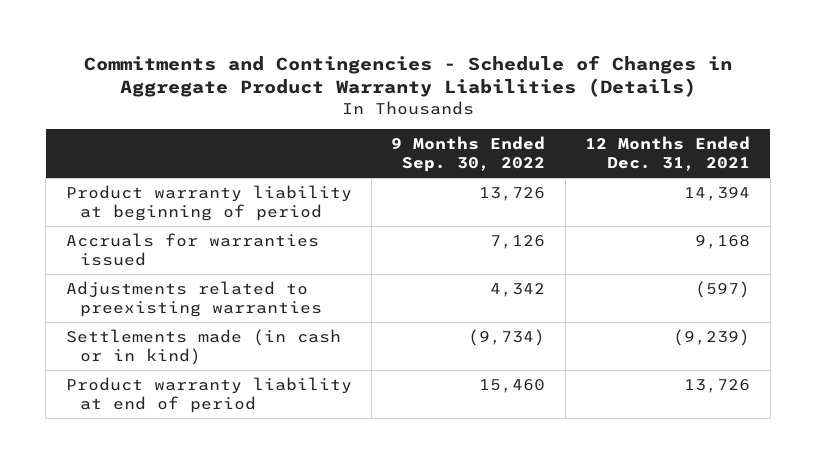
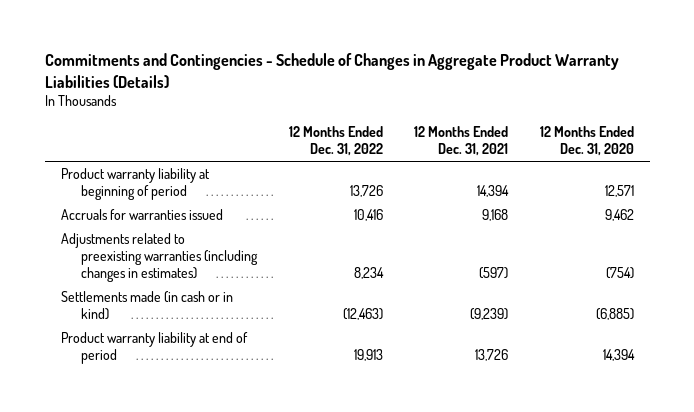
- | 9 Months Ended Sep. 30, 2022 | 12 Months Ended Dec. 31, 2021
+ | 12 Months Ended Dec. 31, 2022 | 12 Months Ended Dec. 31, 2021 | 12 Months Ended Dec. 31, 2020
- Adjustments related to preexisting warranties | 4,342 | (597)
+ Adjustments related to preexisting warranties (including changes in estimates) | 8,234 | (597) | (754)

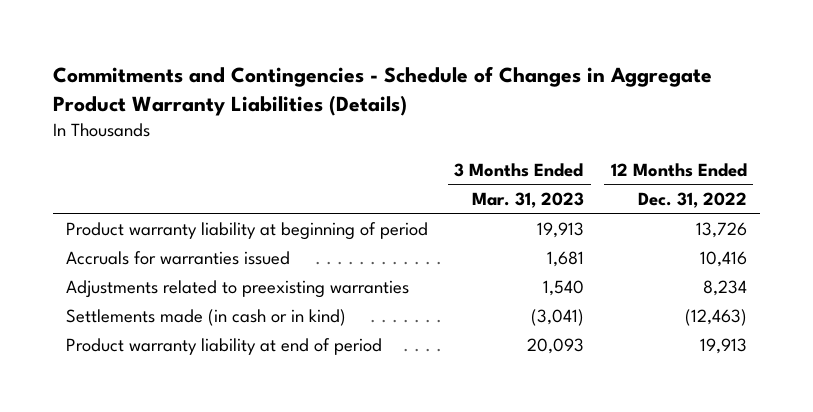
- | 12 Months Ended Dec. 31, 2022 | 12 Months Ended Dec. 31, 2021 | 12 Months Ended Dec. 31, 2020
+ | 3 Months Ended Mar. 31, 2023 | 12 Months Ended Dec. 31, 2022
- Adjustments related to preexisting warranties (including changes in estimates) | 8,234 | (597) | (754)
+ Adjustments related to preexisting warranties | 1,540 | 8,234

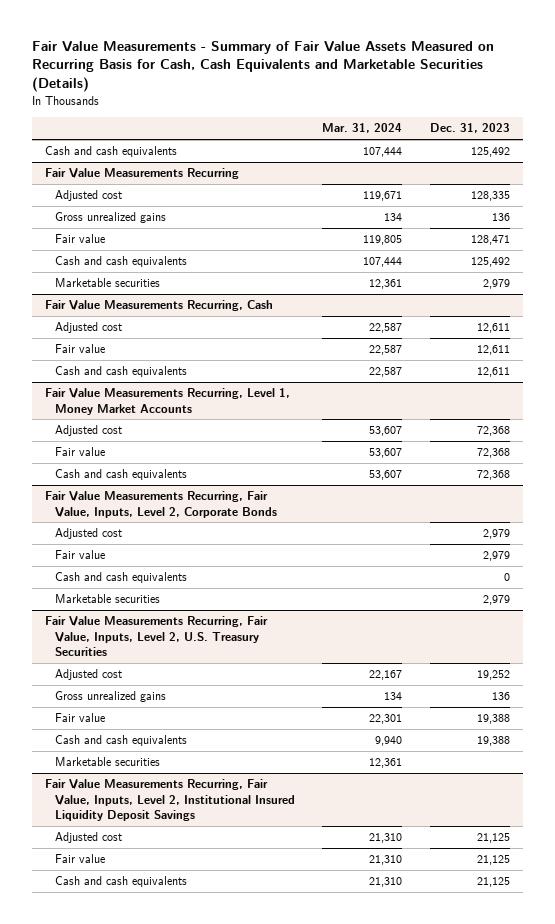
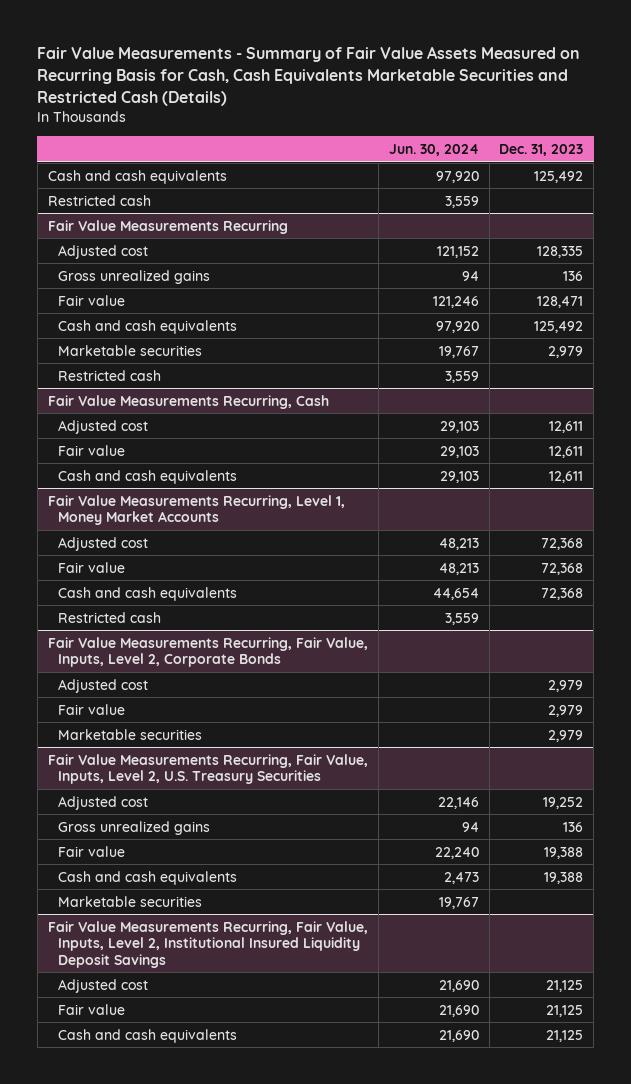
- Fair Value Measurements - Summary of Fair Value Assets Measured on Recurring Basis for Cash, Cash Equivalents and Marketable Securities (Details)
+ Fair Value Measurements - Summary of Fair Value Assets Measured on Recurring Basis for Cash, Cash Equivalents Marketable Securities and Restricted Cash (Details)
- | Mar. 31, 2024 | Dec. 31, 2023
+ | Jun. 30, 2024 | Dec. 31, 2023
+ Restricted cash | 3,559 |
@ Fair Value Measurements Recurring
+ Restricted cash | 3,559 |
@ Fair Value Measurements Recurring, Level 1, Money Market Accounts
+ Restricted cash | 3,559 |
@ Fair Value Measurements Recurring, Fair Value, Inputs, Level 2, Corporate Bonds
- Cash and cash equivalents | | 0

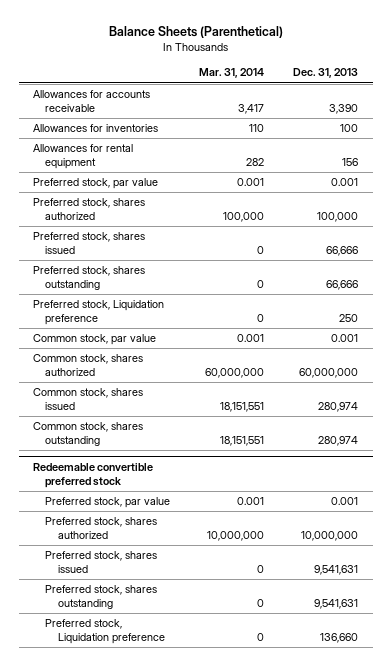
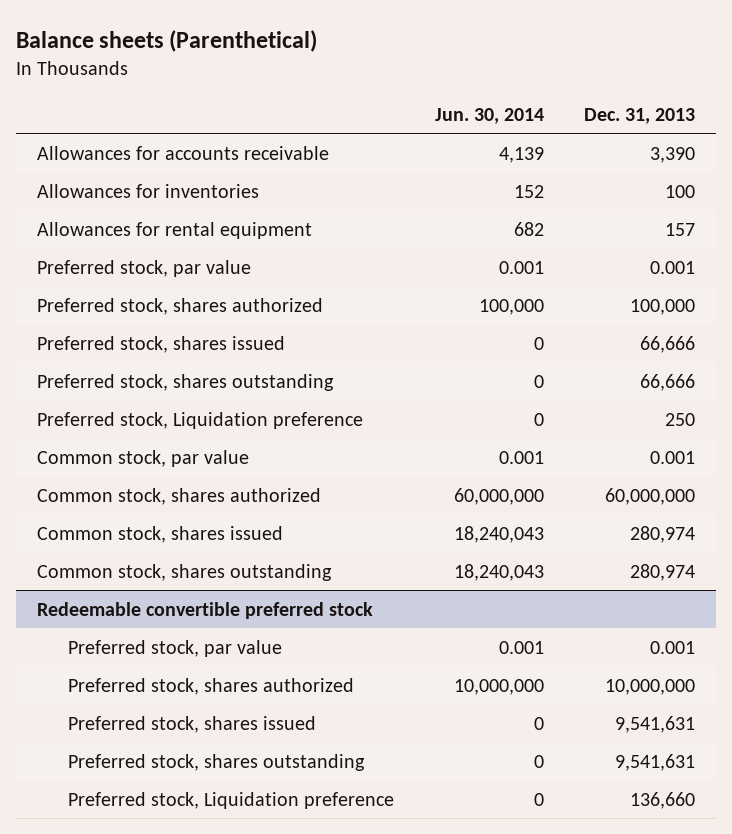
- Balance Sheets (Parenthetical)
+ Balance sheets (Parenthetical)
- | Mar. 31, 2014 | Dec. 31, 2013
+ | Jun. 30, 2014 | Dec. 31, 2013
- Allowances for rental equipment | 282 | 156
+ Allowances for rental equipment | 682 | 157

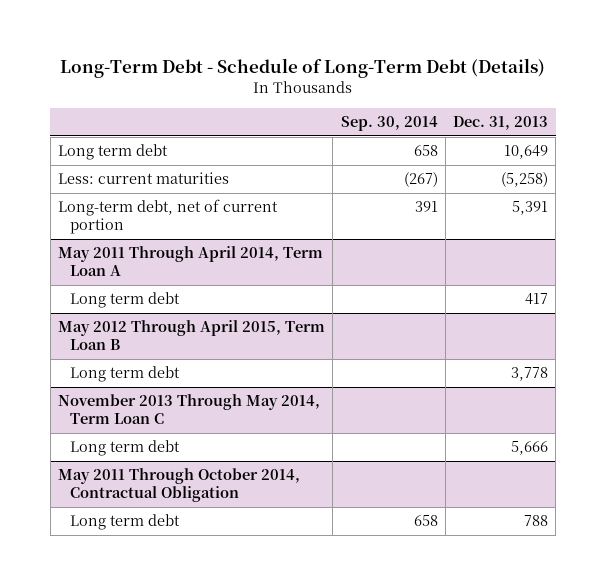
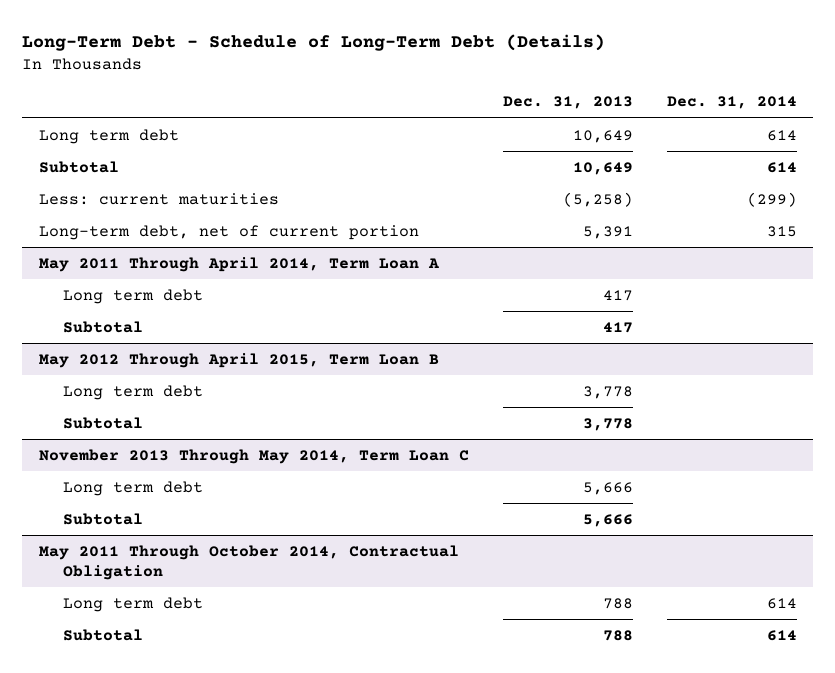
- | Sep. 30, 2014 | Dec. 31, 2013
+ | Dec. 31, 2013 | Dec. 31, 2014
+ Subtotal | 10,649 | 614
@ May 2011 Through April 2014, Term Loan A
+ Subtotal | 417 |
@ May 2012 Through April 2015, Term Loan B
+ Subtotal | 3,778 |
@ November 2013 Through May 2014, Term Loan C
+ Subtotal | 5,666 |
@ May 2011 Through October 2014, Contractual Obligation
+ Subtotal | 788 | 614

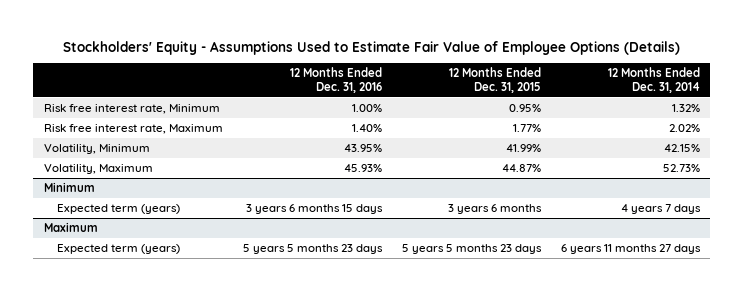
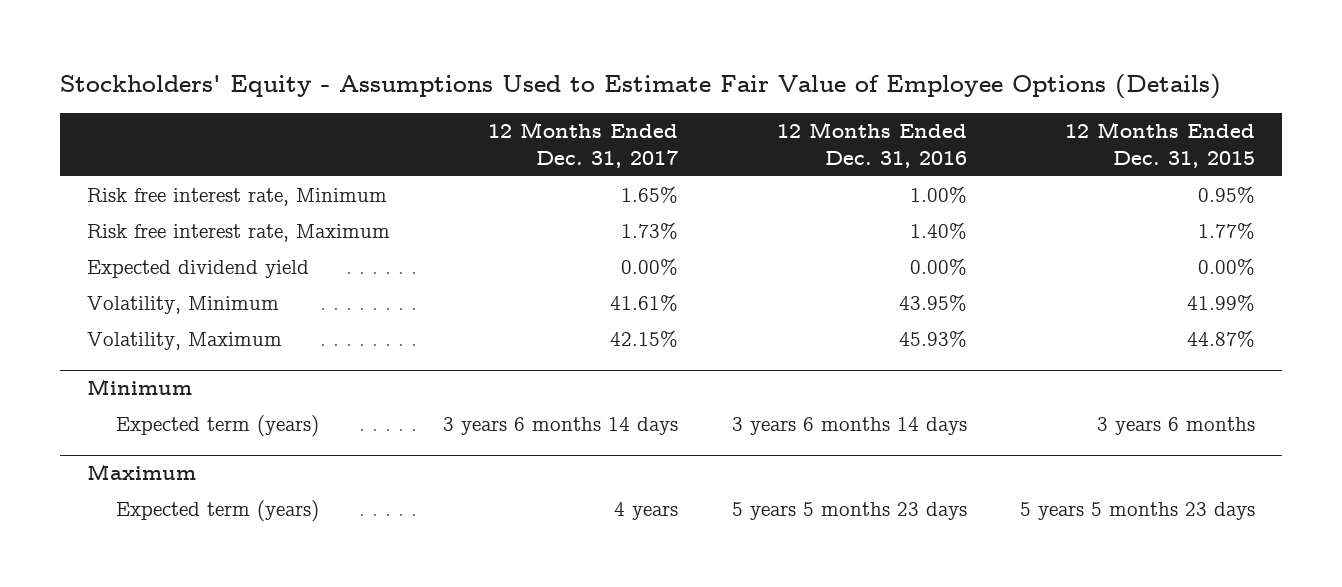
- | 12 Months Ended Dec. 31, 2016 | 12 Months Ended Dec. 31, 2015 | 12 Months Ended Dec. 31, 2014
+ | 12 Months Ended Dec. 31, 2017 | 12 Months Ended Dec. 31, 2016 | 12 Months Ended Dec. 31, 2015
+ Expected dividend yield | 0.00% | 0.00% | 0.00%
@ Minimum
- Expected term (years) | 3 years 6 months 15 days | 3 years 6 months | 4 years 7 days
+ Expected term (years) | 3 years 6 months 14 days | 3 years 6 months 14 days | 3 years 6 months

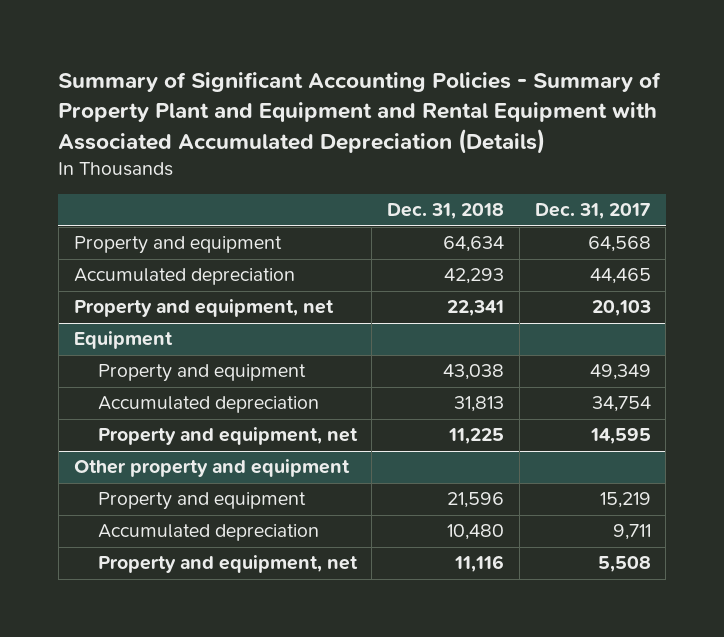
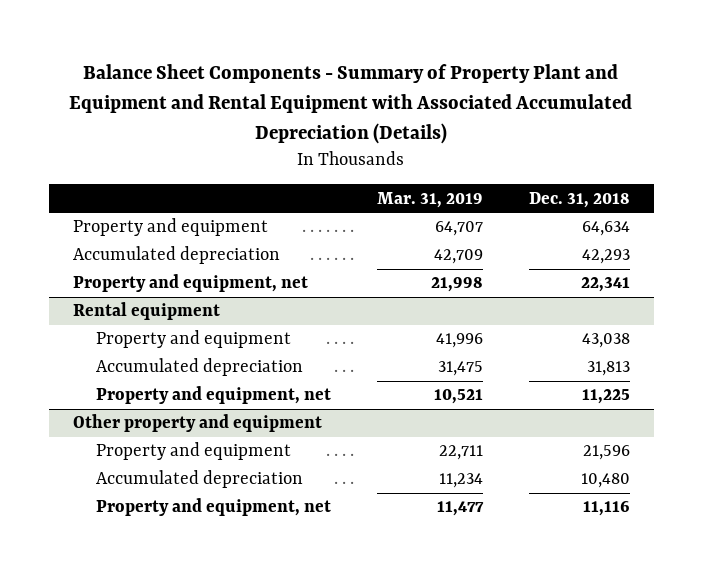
- Summary of Significant Accounting Policies - Summary of Property Plant and Equipment and Rental Equipment with Associated Accumulated Depreciation (Details)
+ Balance Sheet Components - Summary of Property Plant and Equipment and Rental Equipment with Associated Accumulated Depreciation (Details)
- | Dec. 31, 2018 | Dec. 31, 2017
+ | Mar. 31, 2019 | Dec. 31, 2018
- Equipment
+ Rental equipment

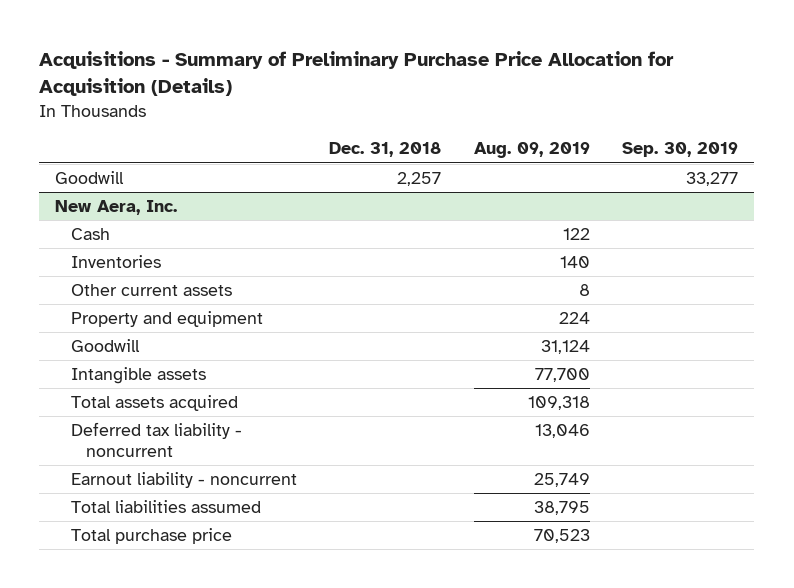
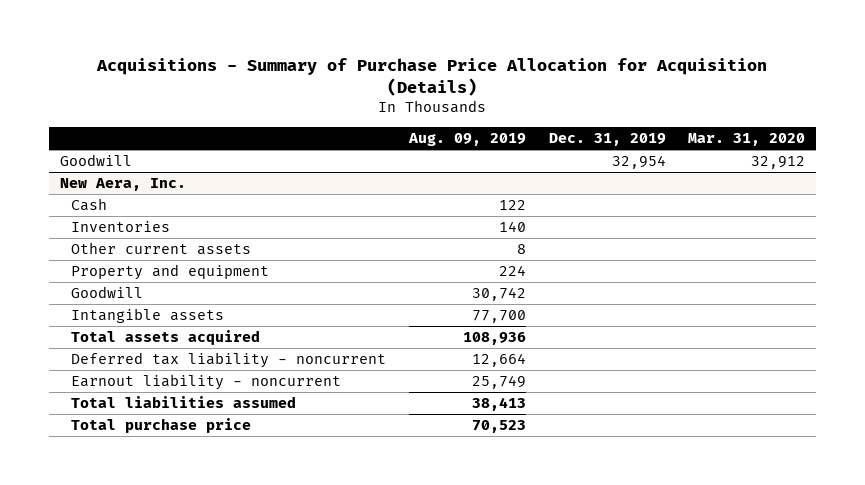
- Acquisitions - Summary of Preliminary Purchase Price Allocation for Acquisition (Details)
+ Acquisitions - Summary of Purchase Price Allocation for Acquisition (Details)
- | Dec. 31, 2018 | Aug. 09, 2019 | Sep. 30, 2019
+ | Aug. 09, 2019 | Dec. 31, 2019 | Mar. 31, 2020
@ New Aera, Inc.
- Goodwill | | 31,124 |
+ Goodwill | 30,742 | |
- Total assets acquired | | 109,318 |
- Deferred tax liability - noncurrent | | 13,046 |
+ Total assets acquired | 108,936 | |
+ Deferred tax liability - noncurrent | 12,664 | |
- Total liabilities assumed | | 38,795 |
+ Total liabilities assumed | 38,413 | |

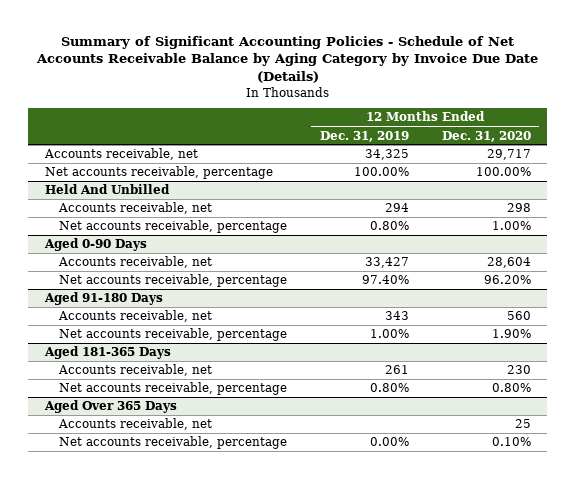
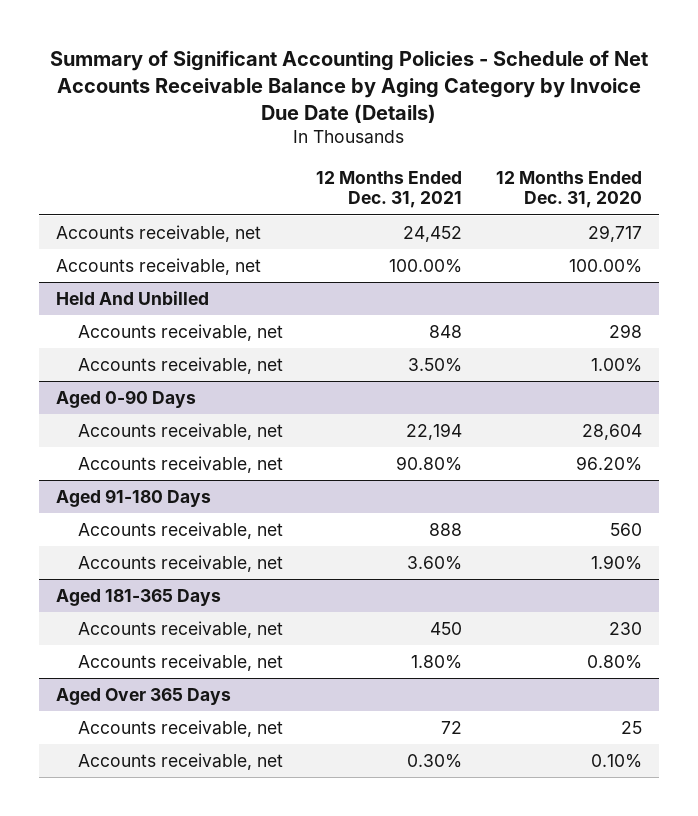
- | 12 Months Ended Dec. 31, 2019 | 12 Months Ended Dec. 31, 2020
+ | 12 Months Ended Dec. 31, 2021 | 12 Months Ended Dec. 31, 2020
- Net accounts receivable, percentage | 100.00% | 100.00%
+ Accounts receivable, net | 100.00% | 100.00%
@ Held And Unbilled
- Net accounts receivable, percentage | 0.80% | 1.00%
+ Accounts receivable, net | 3.50% | 1.00%
@ Aged 0-90 Days
- Net accounts receivable, percentage | 97.40% | 96.20%
+ Accounts receivable, net | 90.80% | 96.20%
@ Aged 91-180 Days
- Net accounts receivable, percentage | 1.00% | 1.90%
+ Accounts receivable, net | 3.60% | 1.90%
@ Aged 181-365 Days
- Net accounts receivable, percentage | 0.80% | 0.80%
+ Accounts receivable, net | 1.80% | 0.80%
@ Aged Over 365 Days
- Net accounts receivable, percentage | 0.00% | 0.10%
+ Accounts receivable, net | 0.30% | 0.10%

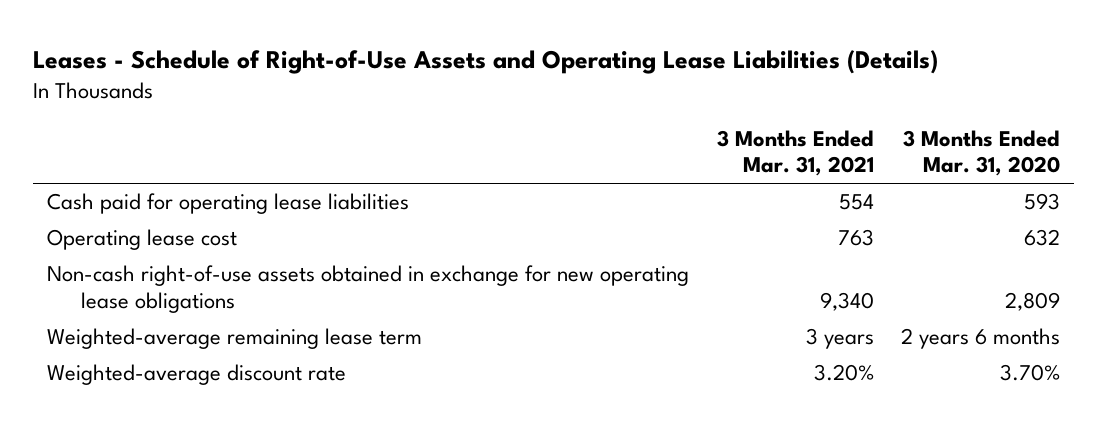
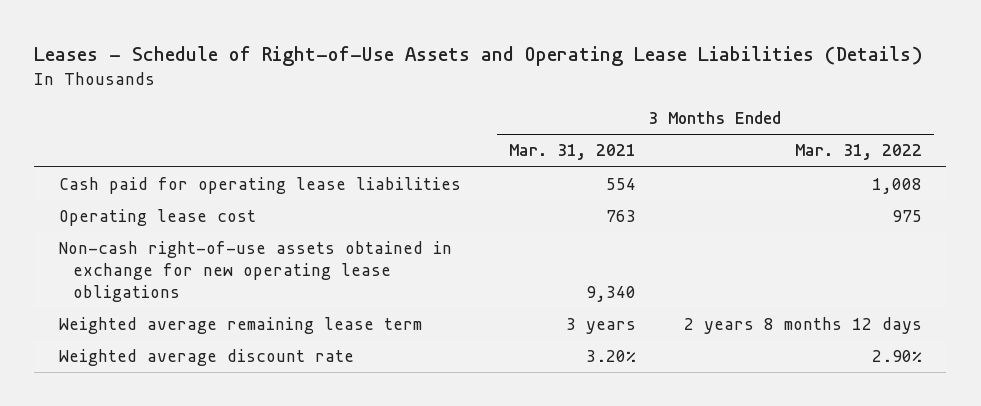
- | 3 Months Ended Mar. 31, 2021 | 3 Months Ended Mar. 31, 2020
+ | 3 Months Ended Mar. 31, 2021 | 3 Months Ended Mar. 31, 2022
- Weighted-average remaining lease term | 3 years | 2 years 6 months
- Weighted-average discount rate | 3.20% | 3.70%
+ Weighted average remaining lease term | 3 years | 2 years 8 months 12 days
+ Weighted average discount rate | 3.20% | 2.90%

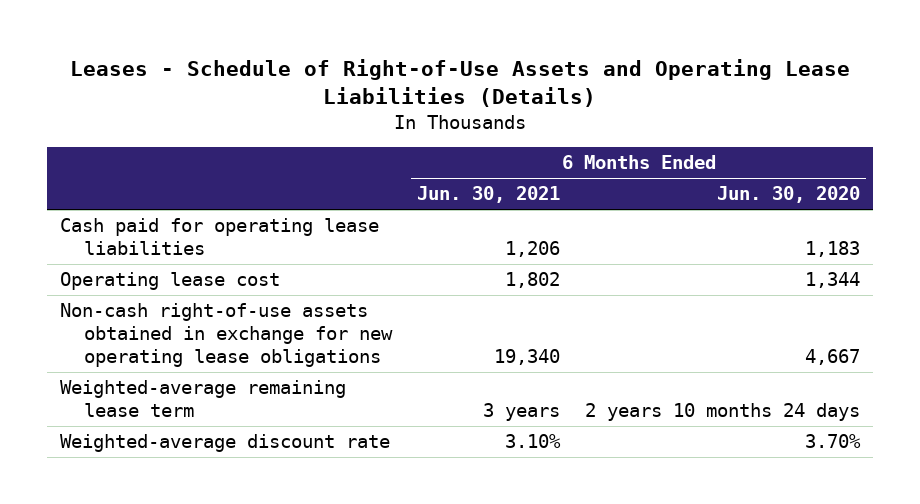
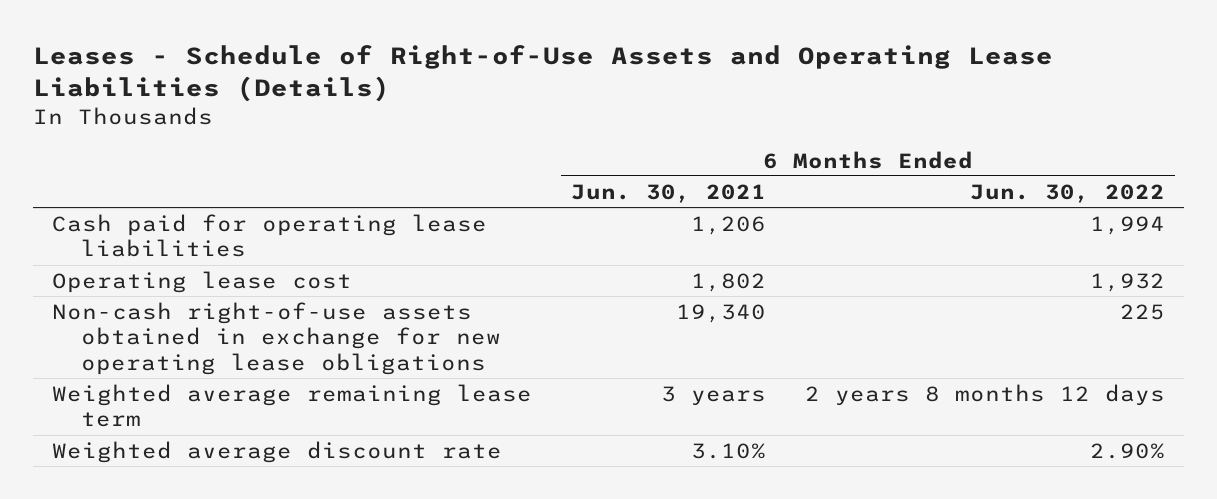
- | 6 Months Ended Jun. 30, 2021 | 6 Months Ended Jun. 30, 2020
+ | 6 Months Ended Jun. 30, 2021 | 6 Months Ended Jun. 30, 2022
- Weighted-average remaining lease term | 3 years | 2 years 10 months 24 days
- Weighted-average discount rate | 3.10% | 3.70%
+ Weighted average remaining lease term | 3 years | 2 years 8 months 12 days
+ Weighted average discount rate | 3.10% | 2.90%

